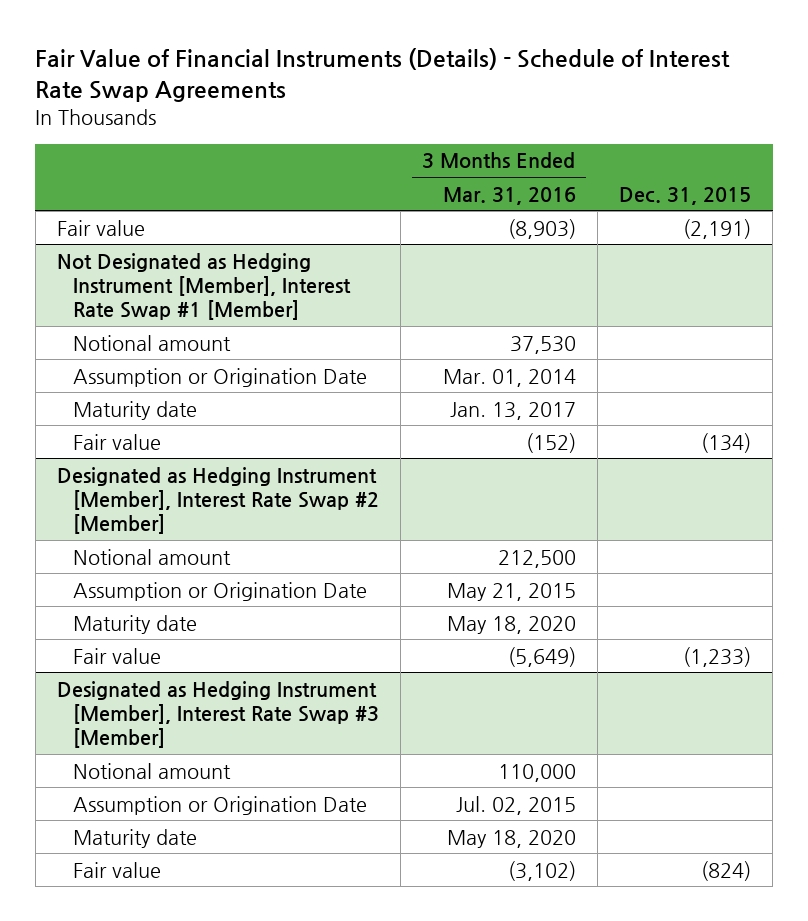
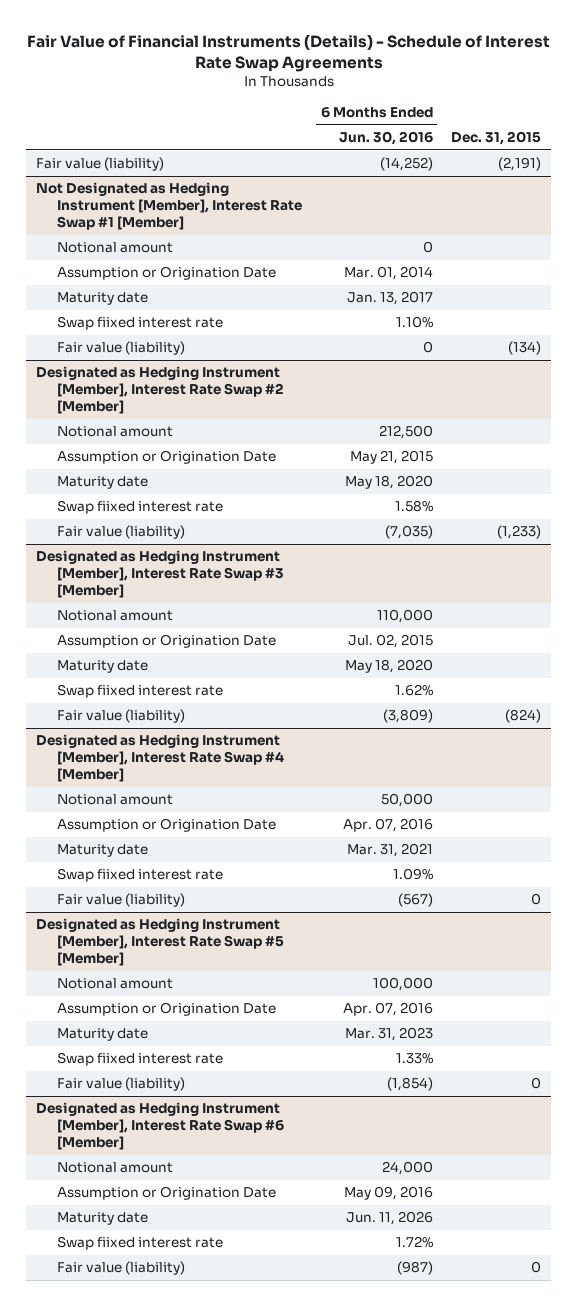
- | 3 Months Ended Mar. 31, 2016 | Dec. 31, 2015
+ | 6 Months Ended Jun. 30, 2016 | Dec. 31, 2015
- Fair value | (8,903) | (2,191)
+ Fair value (liability) | (14,252) | (2,191)
@ Not Designated as Hedging Instrument [Member], Interest Rate Swap #1 [Member]
- Fair value | (152) | (134)
+ Swap fiixed interest rate | 1.10% |
+ Fair value (liability) | 0 | (134)
@ Designated as Hedging Instrument [Member], Interest Rate Swap #2 [Member]
- Fair value | (5,649) | (1,233)
+ Swap fiixed interest rate | 1.58% |
+ Fair value (liability) | (7,035) | (1,233)
@ Designated as Hedging Instrument [Member], Interest Rate Swap #3 [Member]
- Fair value | (3,102) | (824)
+ Swap fiixed interest rate | 1.62% |
+ Fair value (liability) | (3,809) | (824)
+ Designated as Hedging Instrument [Member], Interest Rate Swap #4 [Member]
+ Notional amount | 50,000 |
+ Assumption or Origination Date | Apr. 07, 2016 |
+ Maturity date | Mar. 31, 2021 |
+ Swap fiixed interest rate | 1.09% |
+ Fair value (liability) | (567) | 0
+ Designated as Hedging Instrument [Member], Interest Rate Swap #5 [Member]
+ Notional amount | 100,000 |
+ Assumption or Origination Date | Apr. 07, 2016 |
+ Maturity date | Mar. 31, 2023 |
+ Swap fiixed interest rate | 1.33% |
+ Fair value (liability) | (1,854) | 0
+ Designated as Hedging Instrument [Member], Interest Rate Swap #6 [Member]
+ Notional amount | 24,000 |
+ Assumption or Origination Date | May 09, 2016 |
+ Maturity date | Jun. 11, 2026 |
+ Swap fiixed interest rate | 1.72% |
+ Fair value (liability) | (987) | 0

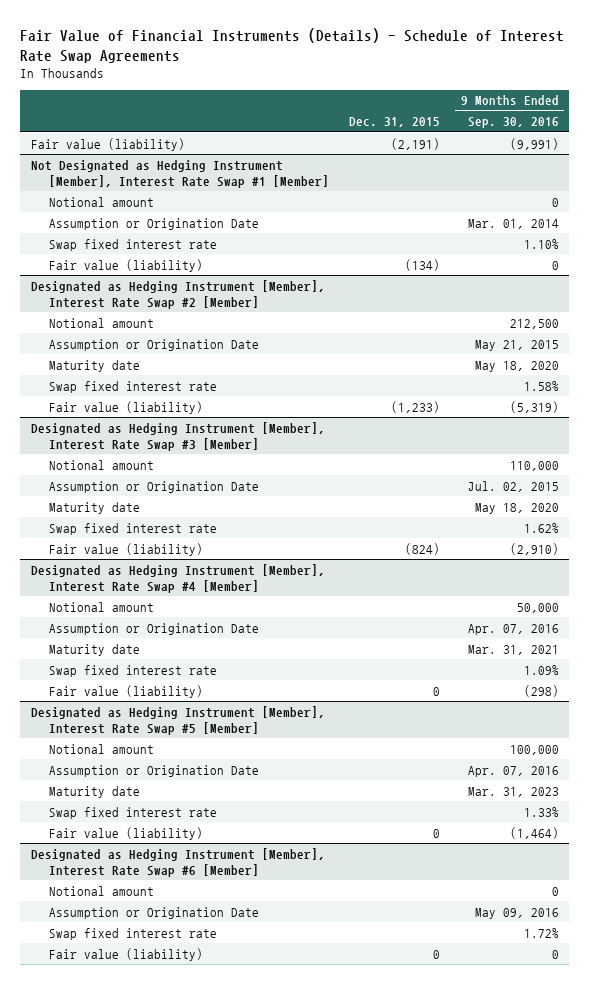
- | 6 Months Ended Jun. 30, 2016 | Dec. 31, 2015
+ | Dec. 31, 2015 | 9 Months Ended Sep. 30, 2016
@ Not Designated as Hedging Instrument [Member], Interest Rate Swap #1 [Member]
- Maturity date | Jan. 13, 2017 |
- Swap fiixed interest rate | 1.10% |
+ Swap fixed interest rate | | 1.10%
@ Designated as Hedging Instrument [Member], Interest Rate Swap #2 [Member]
- Swap fiixed interest rate | 1.58% |
+ Swap fixed interest rate | | 1.58%
@ Designated as Hedging Instrument [Member], Interest Rate Swap #3 [Member]
- Swap fiixed interest rate | 1.62% |
+ Swap fixed interest rate | | 1.62%
@ Designated as Hedging Instrument [Member], Interest Rate Swap #4 [Member]
- Swap fiixed interest rate | 1.09% |
+ Swap fixed interest rate | | 1.09%
@ Designated as Hedging Instrument [Member], Interest Rate Swap #5 [Member]
- Swap fiixed interest rate | 1.33% |
+ Swap fixed interest rate | | 1.33%
@ Designated as Hedging Instrument [Member], Interest Rate Swap #6 [Member]
- Maturity date | Jun. 11, 2026 |
- Swap fiixed interest rate | 1.72% |
+ Swap fixed interest rate | | 1.72%

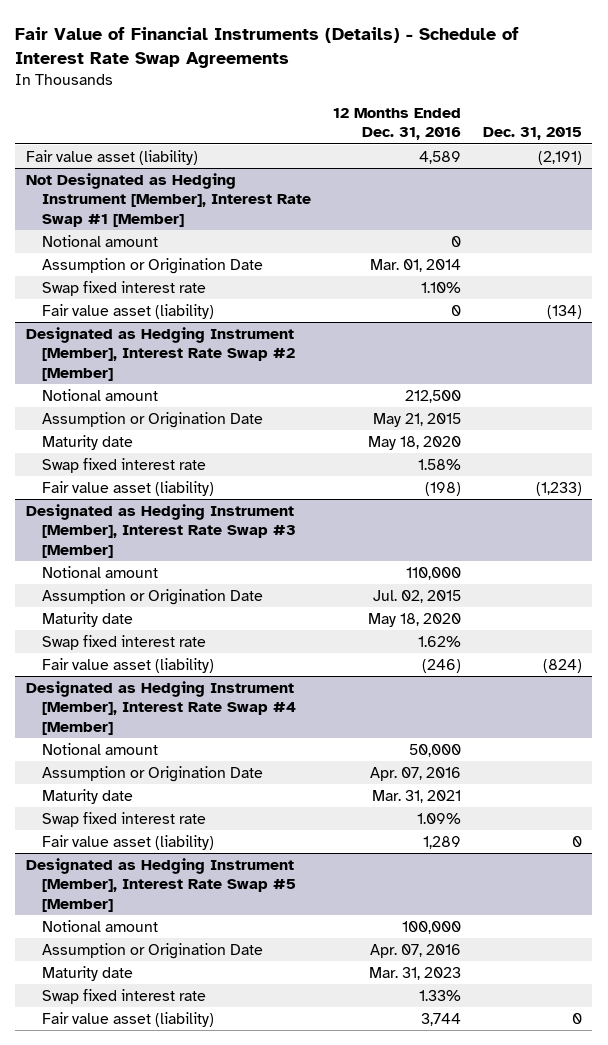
- | Dec. 31, 2015 | 9 Months Ended Sep. 30, 2016
+ | 12 Months Ended Dec. 31, 2016 | Dec. 31, 2015
- Fair value (liability) | (2,191) | (9,991)
+ Fair value asset (liability) | 4,589 | (2,191)
@ Not Designated as Hedging Instrument [Member], Interest Rate Swap #1 [Member]
- Fair value (liability) | (134) | 0
+ Fair value asset (liability) | 0 | (134)
@ Designated as Hedging Instrument [Member], Interest Rate Swap #2 [Member]
- Fair value (liability) | (1,233) | (5,319)
+ Fair value asset (liability) | (198) | (1,233)
@ Designated as Hedging Instrument [Member], Interest Rate Swap #3 [Member]
- Fair value (liability) | (824) | (2,910)
+ Fair value asset (liability) | (246) | (824)
@ Designated as Hedging Instrument [Member], Interest Rate Swap #4 [Member]
- Fair value (liability) | 0 | (298)
+ Fair value asset (liability) | 1,289 | 0
@ Designated as Hedging Instrument [Member], Interest Rate Swap #5 [Member]
- Fair value (liability) | 0 | (1,464)
- Designated as Hedging Instrument [Member], Interest Rate Swap #6 [Member]
- Notional amount | | 0
- Assumption or Origination Date | | May 09, 2016
- Swap fixed interest rate | | 1.72%
- Fair value (liability) | 0 | 0
@ Designated as Hedging Instrument [Member], Interest Rate Swap #5 [Member]
+ Fair value asset (liability) | 3,744 | 0

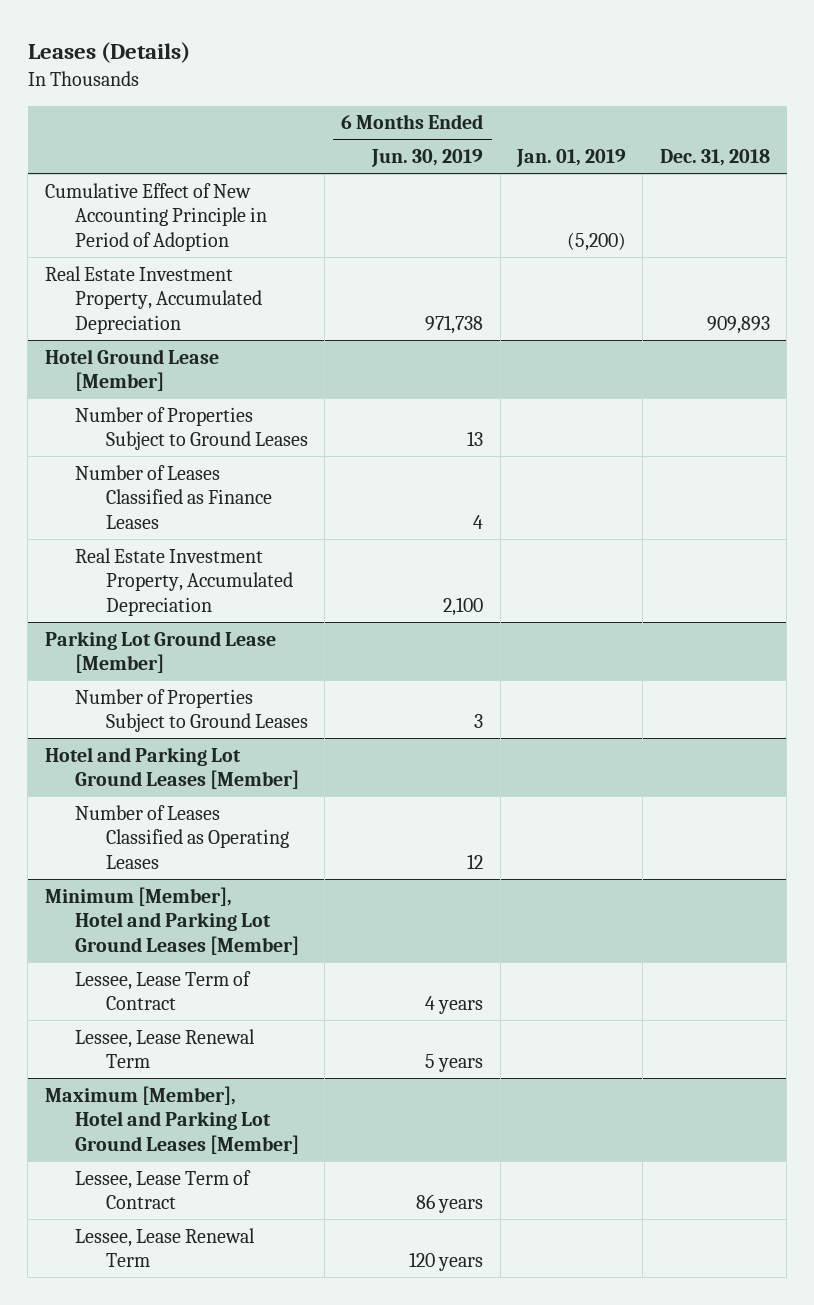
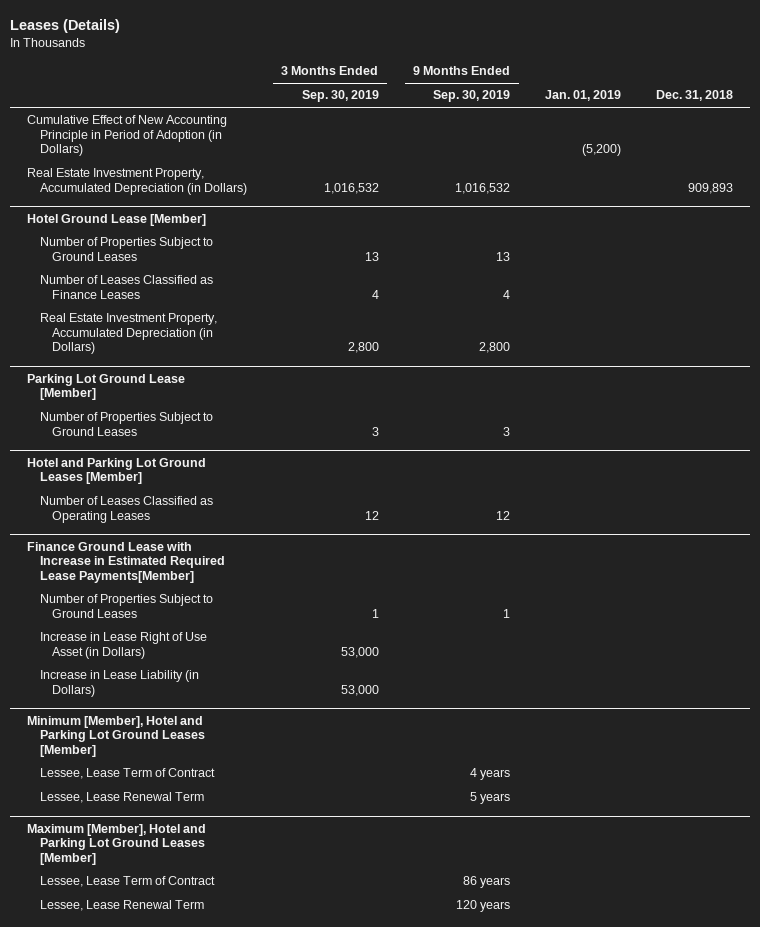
- | 6 Months Ended Jun. 30, 2019 | Jan. 01, 2019 | Dec. 31, 2018
+ | 3 Months Ended Sep. 30, 2019 | 9 Months Ended Sep. 30, 2019 | Jan. 01, 2019 | Dec. 31, 2018
- Cumulative Effect of New Accounting Principle in Period of Adoption | | (5,200) |
- Real Estate Investment Property, Accumulated Depreciation | 971,738 | | 909,893
+ Cumulative Effect of New Accounting Principle in Period of Adoption (in Dollars) | | | (5,200) |
+ Real Estate Investment Property, Accumulated Depreciation (in Dollars) | 1,016,532 | 1,016,532 | | 909,893
@ Hotel Ground Lease [Member]
- Real Estate Investment Property, Accumulated Depreciation | 2,100 | |
+ Real Estate Investment Property, Accumulated Depreciation (in Dollars) | 2,800 | 2,800 | |
+ Finance Ground Lease with Increase in Estimated Required Lease Payments[Member]
+ Number of Properties Subject to Ground Leases | 1 | 1 | |
+ Increase in Lease Right of Use Asset (in Dollars) | 53,000 | | |
+ Increase in Lease Liability (in Dollars) | 53,000 | | |

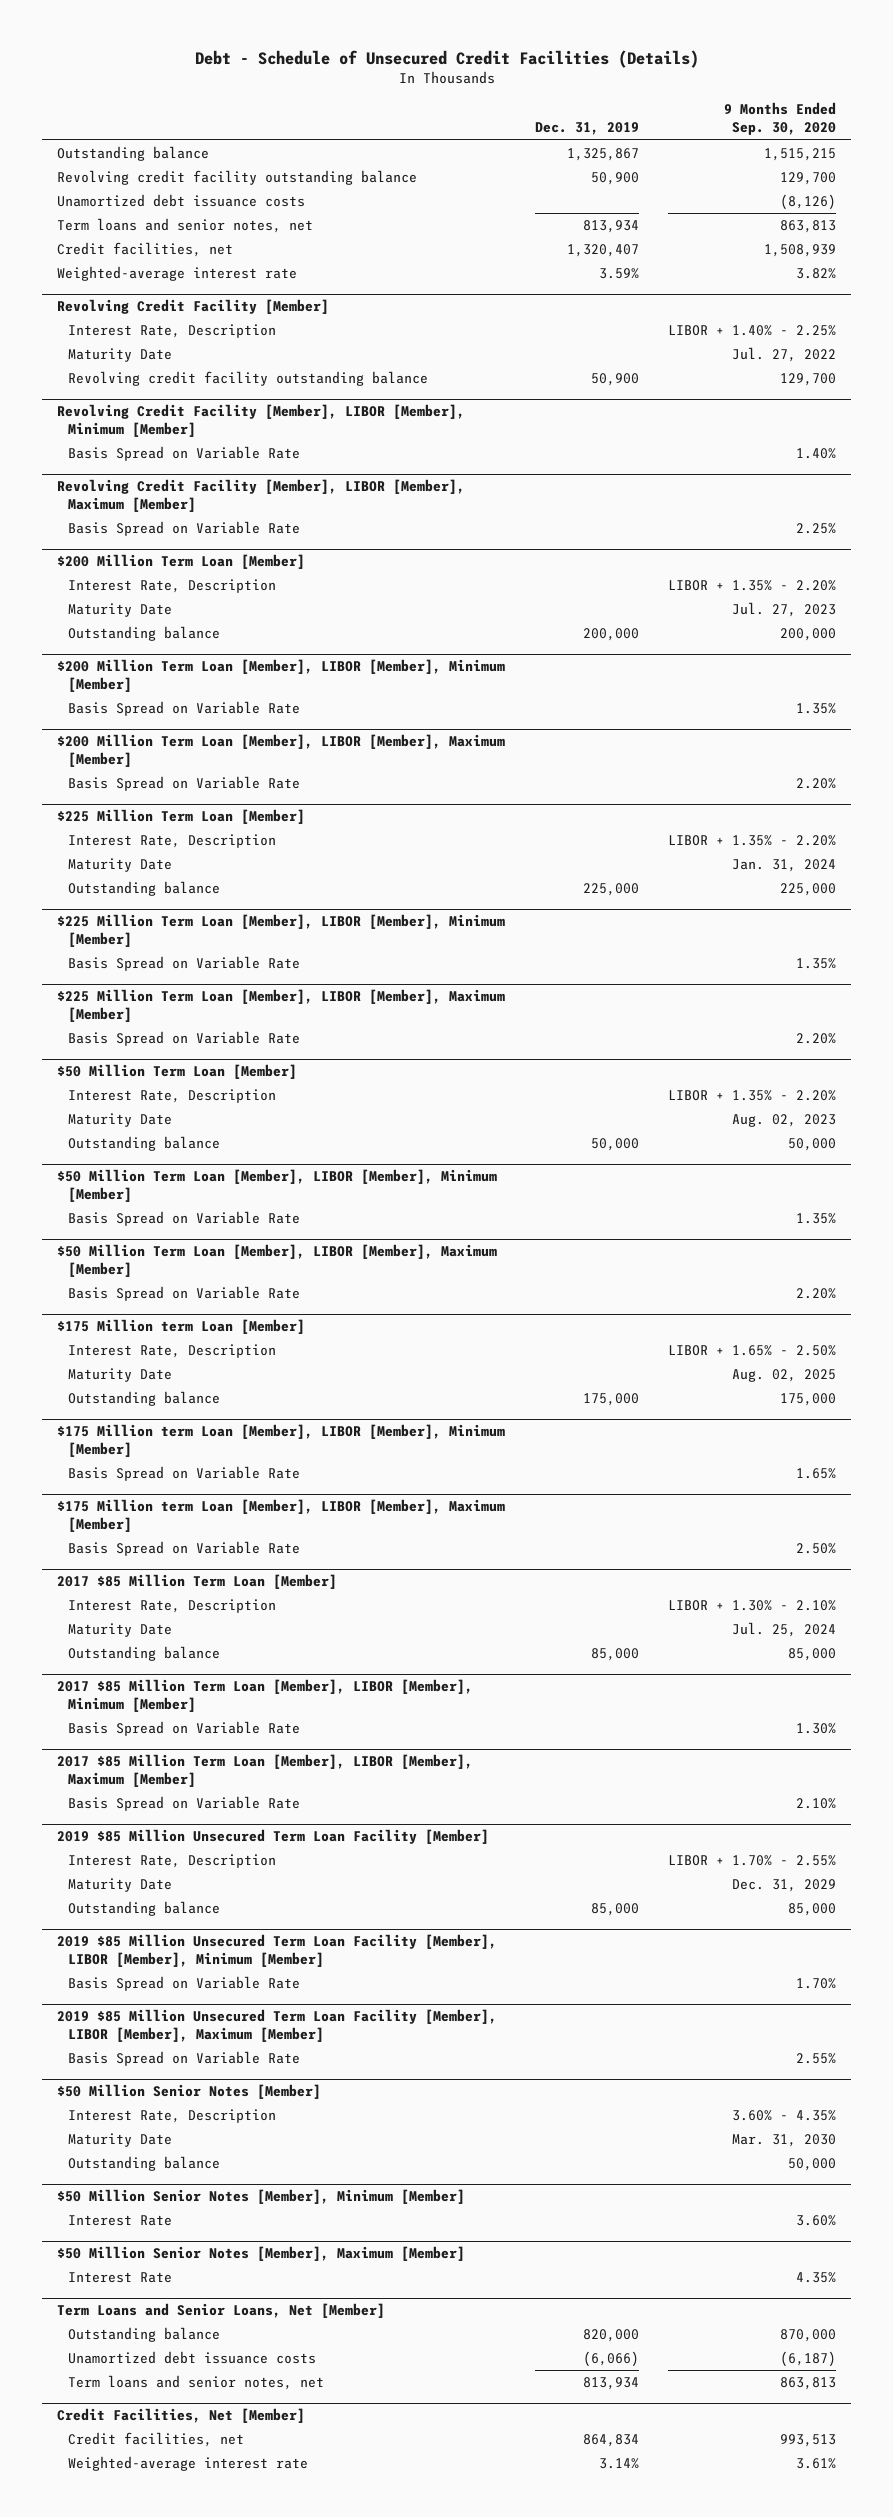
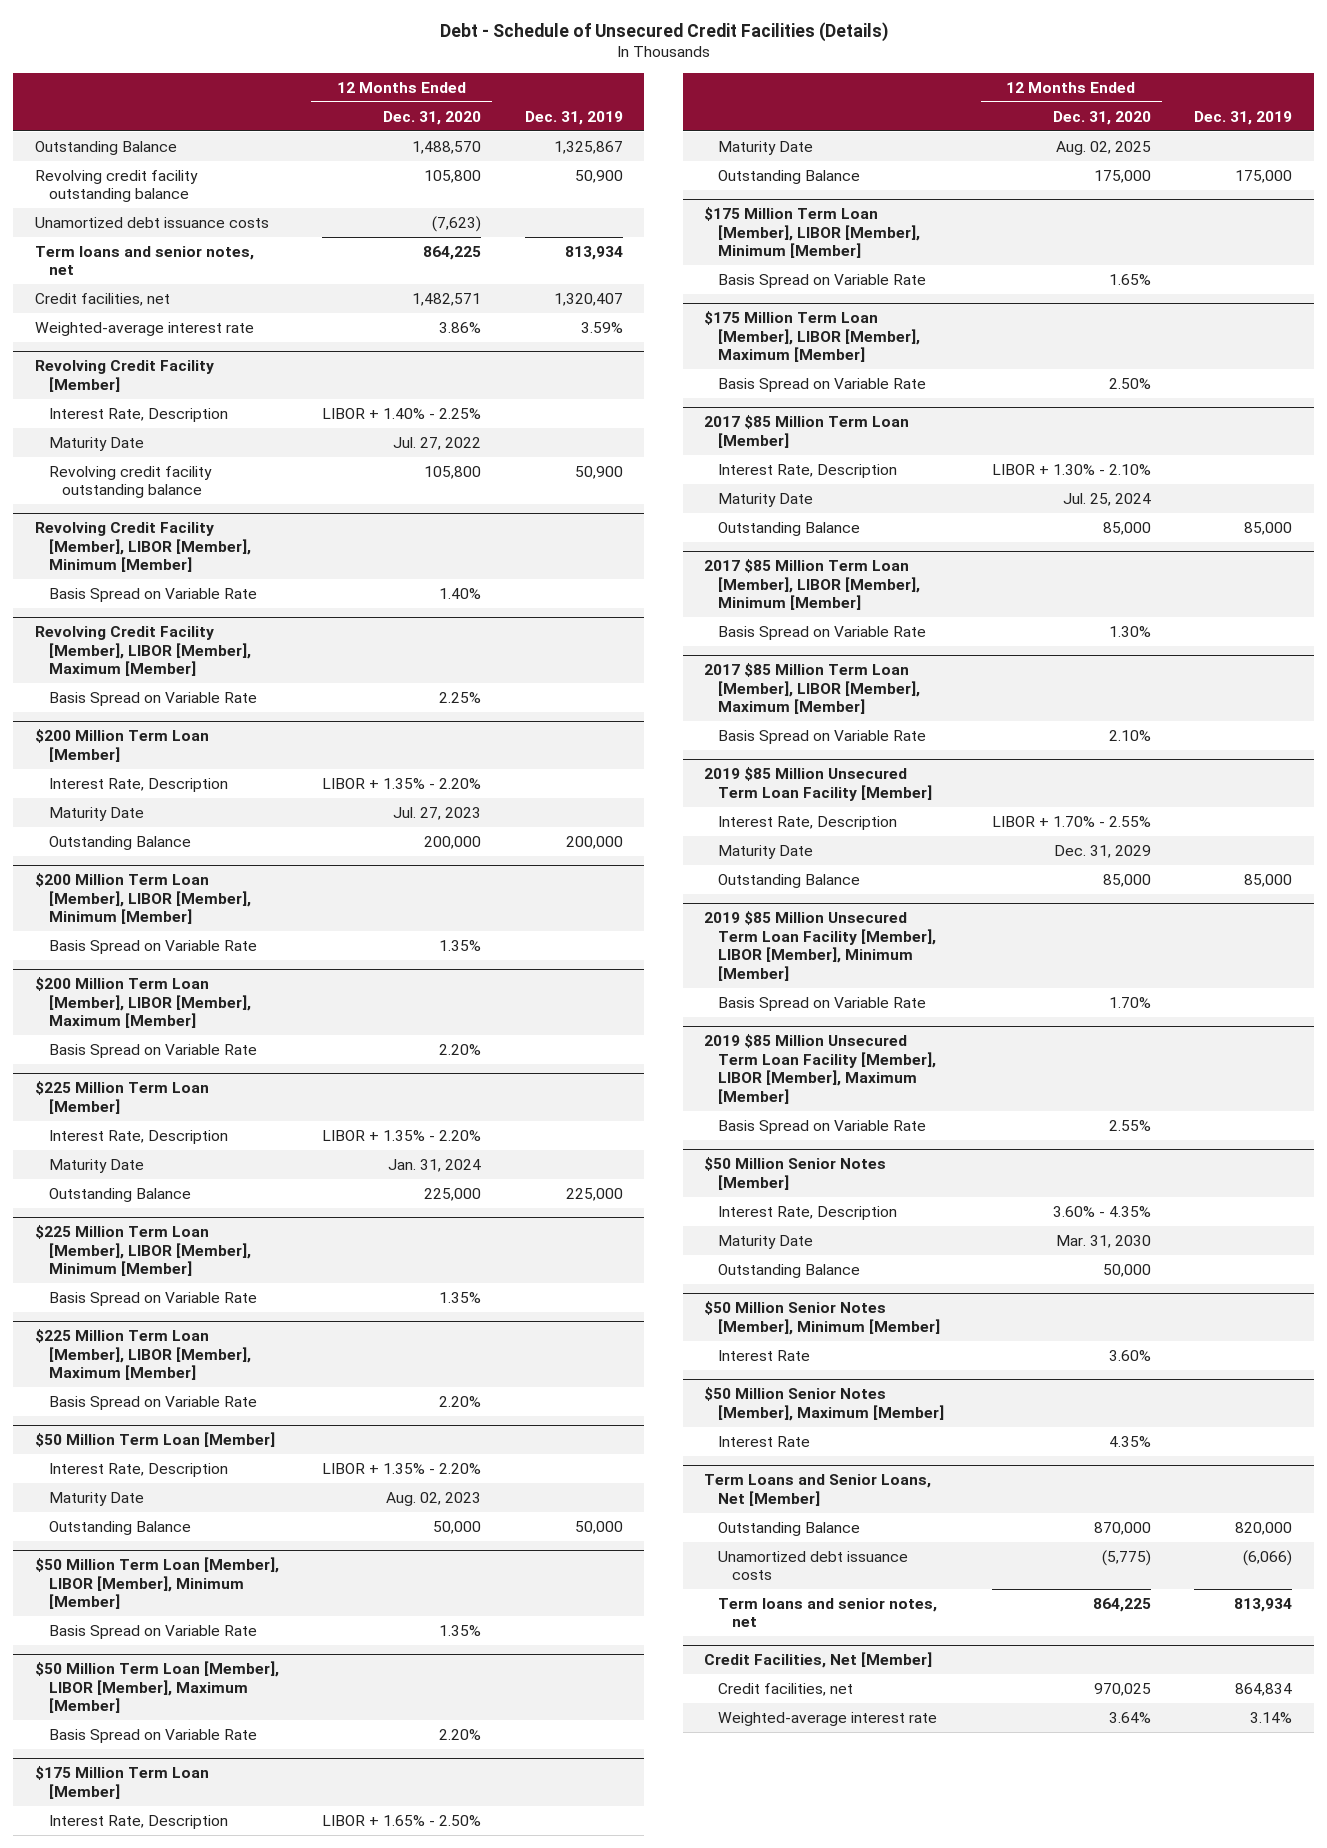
- | Dec. 31, 2019 | 9 Months Ended Sep. 30, 2020
+ | 12 Months Ended Dec. 31, 2020 | Dec. 31, 2019
- Outstanding balance | 1,325,867 | 1,515,215
+ Outstanding Balance | 1,488,570 | 1,325,867
@ $200 Million Term Loan [Member]
- Outstanding balance | 200,000 | 200,000
+ Outstanding Balance | 200,000 | 200,000
@ $225 Million Term Loan [Member]
- Outstanding balance | 225,000 | 225,000
+ Outstanding Balance | 225,000 | 225,000
@ $50 Million Term Loan [Member]
- Outstanding balance | 50,000 | 50,000
+ Outstanding Balance | 50,000 | 50,000
- $175 Million term Loan [Member]
+ $175 Million Term Loan [Member]
- Outstanding balance | 175,000 | 175,000
- $175 Million term Loan [Member], LIBOR [Member], Minimum [Member]
+ Outstanding Balance | 175,000 | 175,000
+ $175 Million Term Loan [Member], LIBOR [Member], Minimum [Member]
- $175 Million term Loan [Member], LIBOR [Member], Maximum [Member]
+ $175 Million Term Loan [Member], LIBOR [Member], Maximum [Member]
@ 2017 $85 Million Term Loan [Member]
- Outstanding balance | 85,000 | 85,000
+ Outstanding Balance | 85,000 | 85,000
@ 2019 $85 Million Unsecured Term Loan Facility [Member]
- Outstanding balance | 85,000 | 85,000
+ Outstanding Balance | 85,000 | 85,000
@ $50 Million Senior Notes [Member]
- Outstanding balance | | 50,000
+ Outstanding Balance | 50,000 |
@ Term Loans and Senior Loans, Net [Member]
- Outstanding balance | 820,000 | 870,000
+ Outstanding Balance | 870,000 | 820,000

